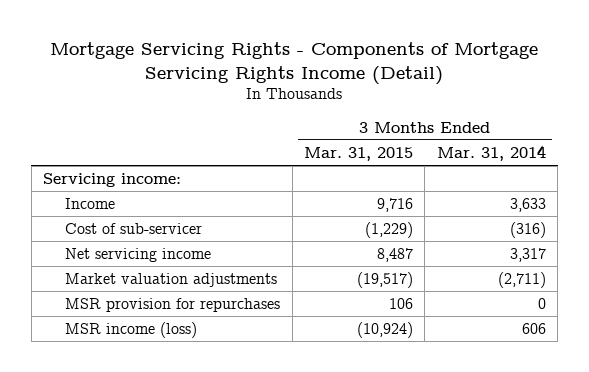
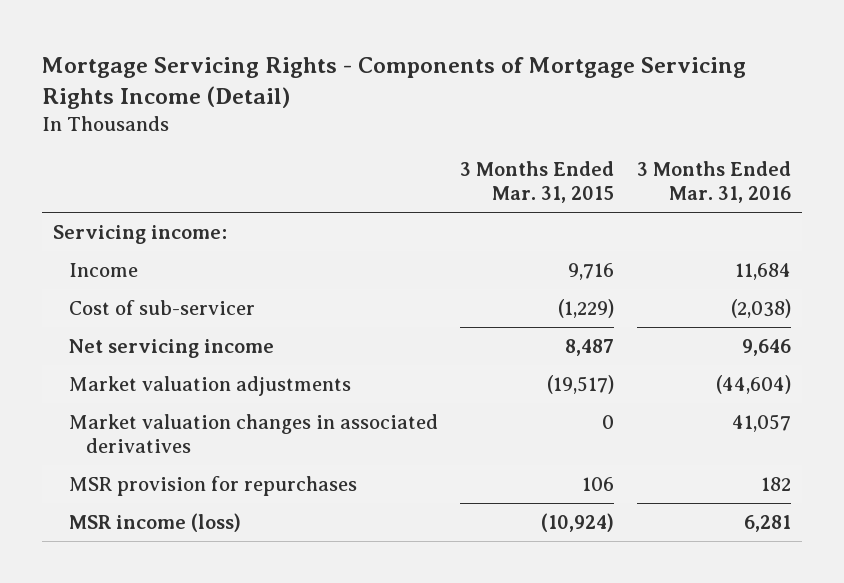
- | 3 Months Ended Mar. 31, 2015 | 3 Months Ended Mar. 31, 2014
+ | 3 Months Ended Mar. 31, 2015 | 3 Months Ended Mar. 31, 2016
+ Market valuation changes in associated derivatives | 0 | 41,057

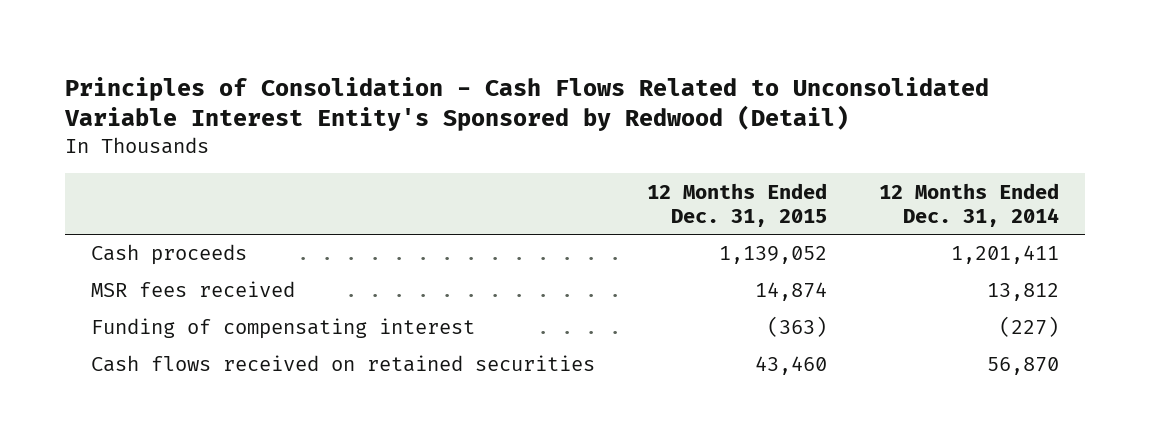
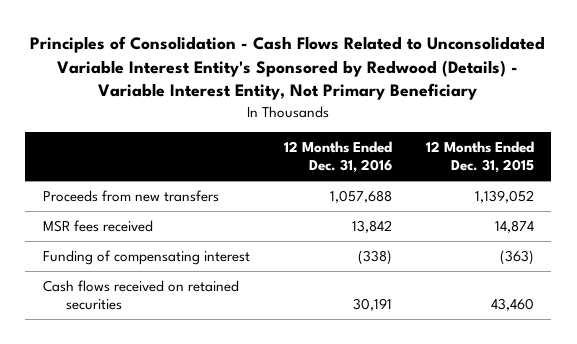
- Principles of Consolidation - Cash Flows Related to Unconsolidated Variable Interest Entity's Sponsored by Redwood (Detail)
+ Principles of Consolidation - Cash Flows Related to Unconsolidated Variable Interest Entity's Sponsored by Redwood (Details) - Variable Interest Entity, Not Primary Beneficiary
- | 12 Months Ended Dec. 31, 2015 | 12 Months Ended Dec. 31, 2014
+ | 12 Months Ended Dec. 31, 2016 | 12 Months Ended Dec. 31, 2015
- Cash proceeds | 1,139,052 | 1,201,411
+ Proceeds from new transfers | 1,057,688 | 1,139,052

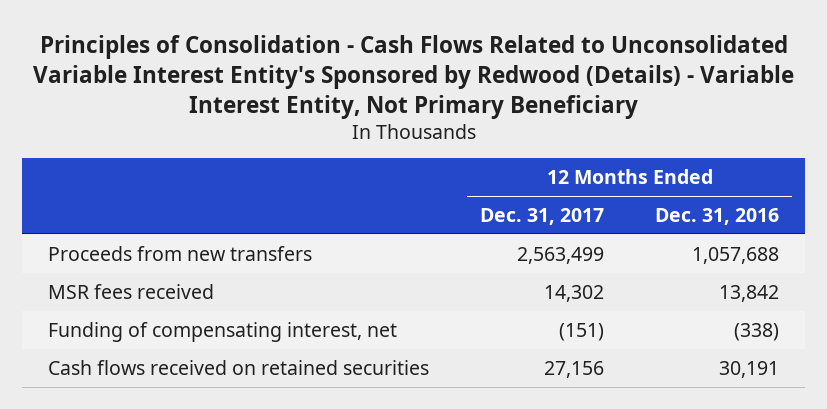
- | 12 Months Ended Dec. 31, 2016 | 12 Months Ended Dec. 31, 2015
+ | 12 Months Ended Dec. 31, 2017 | 12 Months Ended Dec. 31, 2016
- Funding of compensating interest | (338) | (363)
+ Funding of compensating interest, net | (151) | (338)

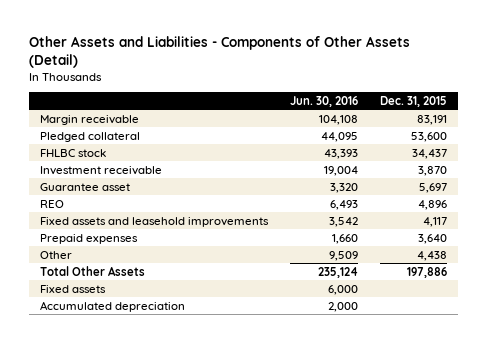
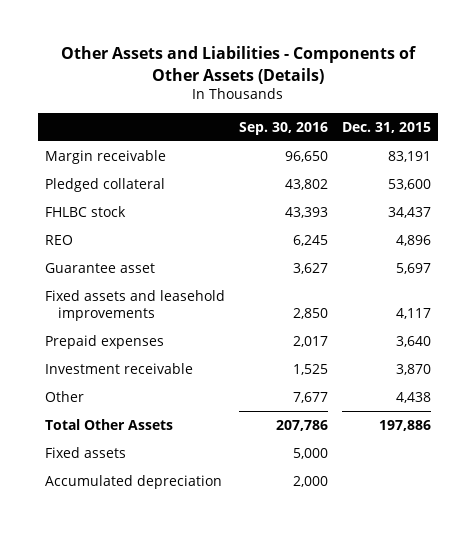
- Other Assets and Liabilities - Components of Other Assets (Detail)
+ Other Assets and Liabilities - Components of Other Assets (Details)
- | Jun. 30, 2016 | Dec. 31, 2015
+ | Sep. 30, 2016 | Dec. 31, 2015
moved down: Guarantee asset | 3,627 | 5,697
moved down: Investment receivable | 1,525 | 3,870

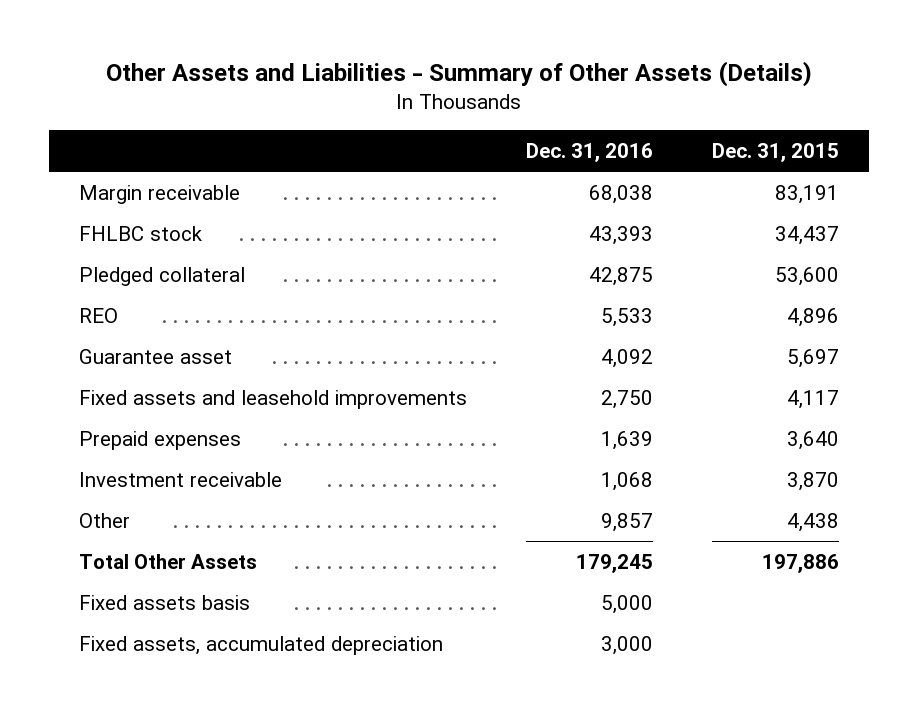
- Other Assets and Liabilities - Components of Other Assets (Details)
+ Other Assets and Liabilities - Summary of Other Assets (Details)
- | Sep. 30, 2016 | Dec. 31, 2015
+ | Dec. 31, 2016 | Dec. 31, 2015
moved down: Pledged collateral | 42,875 | 53,600
- Fixed assets | 5,000 |
- Accumulated depreciation | 2,000 |
+ Fixed assets basis | 5,000 |
+ Fixed assets, accumulated depreciation | 3,000 |

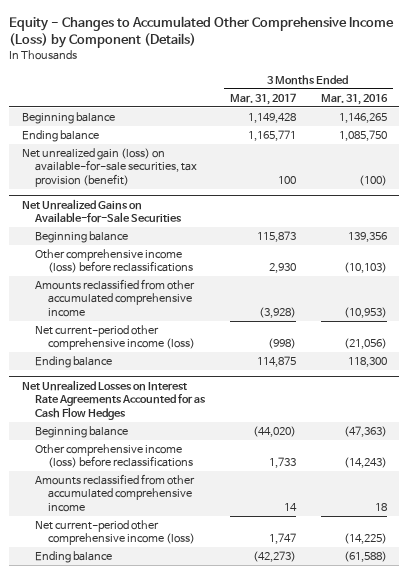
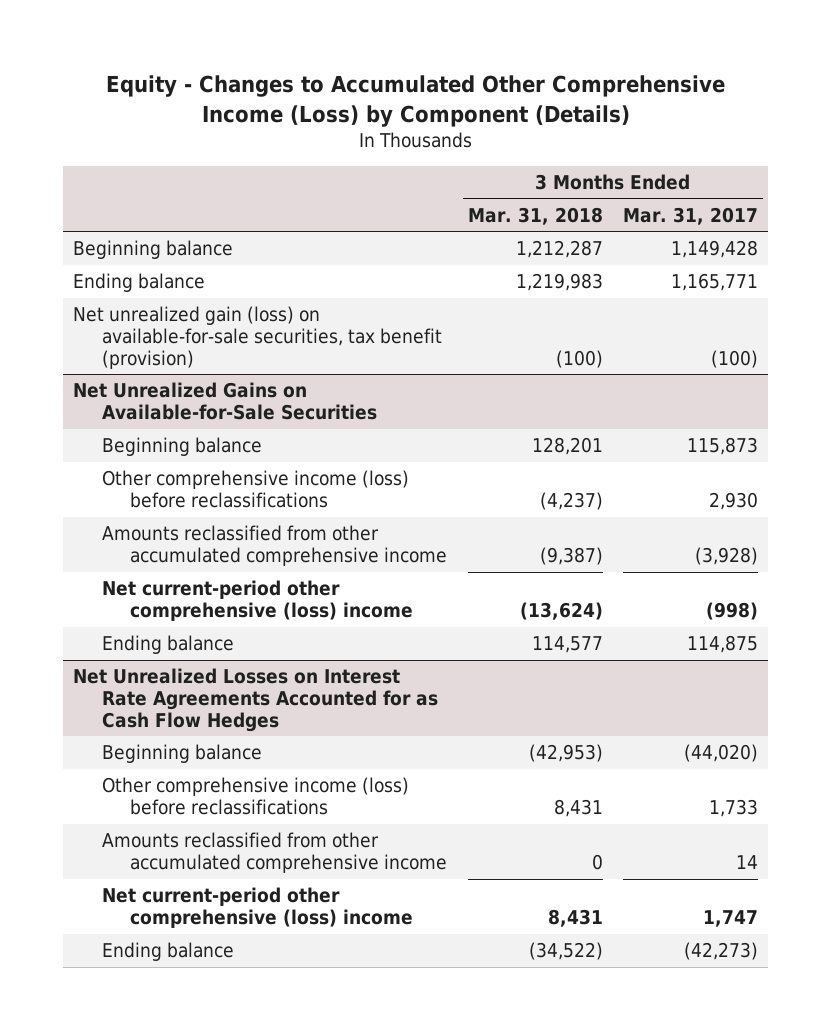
- | 3 Months Ended Mar. 31, 2017 | 3 Months Ended Mar. 31, 2016
+ | 3 Months Ended Mar. 31, 2018 | 3 Months Ended Mar. 31, 2017
- Net unrealized gain (loss) on available-for-sale securities, tax provision (benefit) | 100 | (100)
+ Net unrealized gain (loss) on available-for-sale securities, tax benefit (provision) | (100) | (100)
@ Net Unrealized Gains on Available-for-Sale Securities
- Net current-period other comprehensive income (loss) | (998) | (21,056)
+ Net current-period other comprehensive (loss) income | (13,624) | (998)
@ Net Unrealized Losses on Interest Rate Agreements Accounted for as Cash Flow Hedges
- Net current-period other comprehensive income (loss) | 1,747 | (14,225)
+ Net current-period other comprehensive (loss) income | 8,431 | 1,747

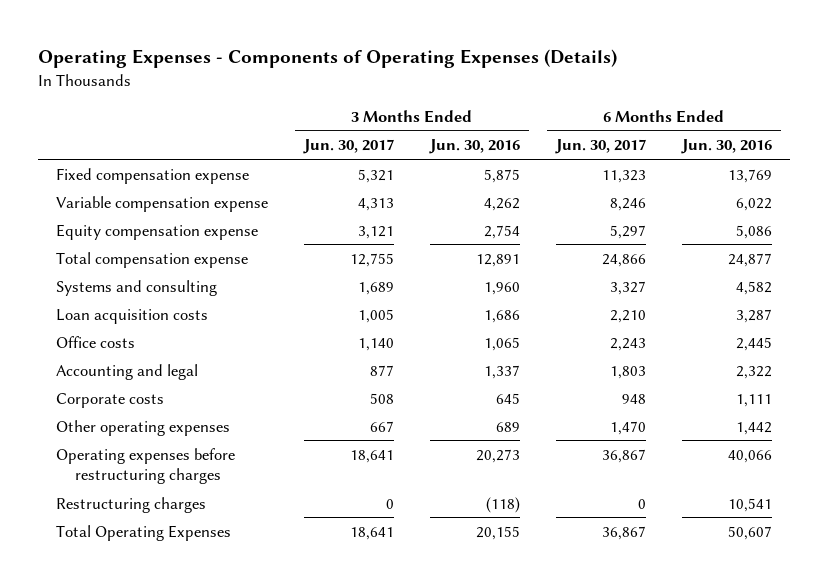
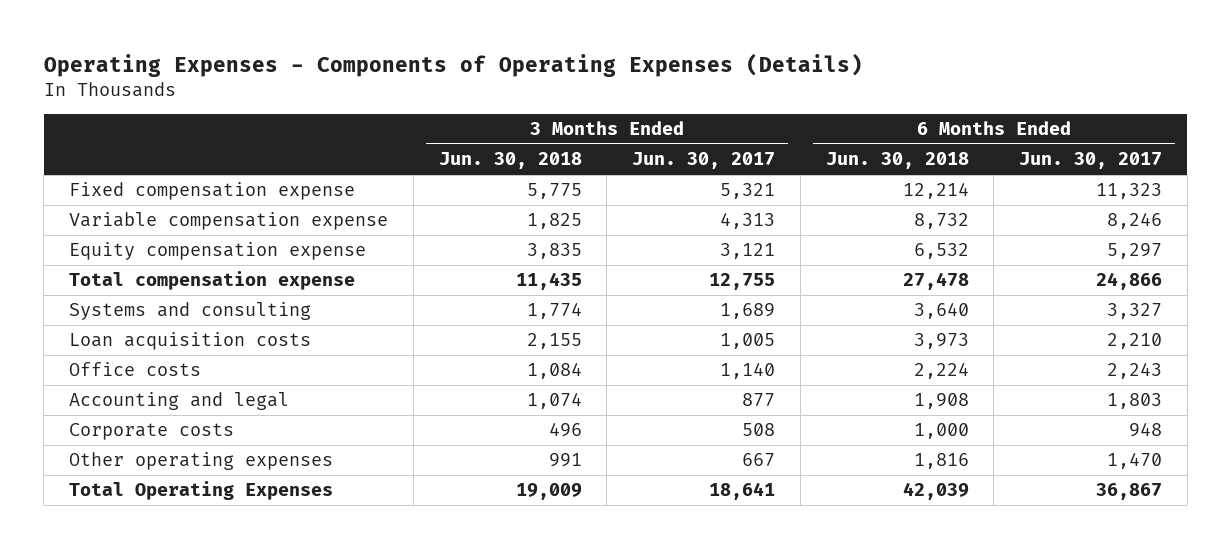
- | 3 Months Ended Jun. 30, 2017 | 3 Months Ended Jun. 30, 2016 | 6 Months Ended Jun. 30, 2017 | 6 Months Ended Jun. 30, 2016
+ | 3 Months Ended Jun. 30, 2018 | 3 Months Ended Jun. 30, 2017 | 6 Months Ended Jun. 30, 2018 | 6 Months Ended Jun. 30, 2017
- Operating expenses before restructuring charges | 18,641 | 20,273 | 36,867 | 40,066
- Restructuring charges | 0 | (118) | 0 | 10,541

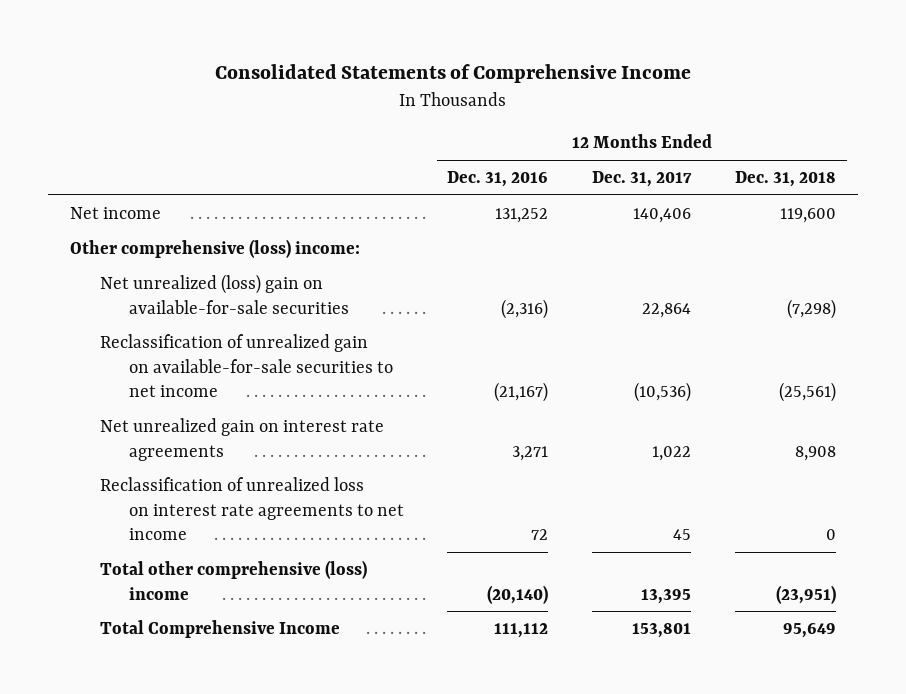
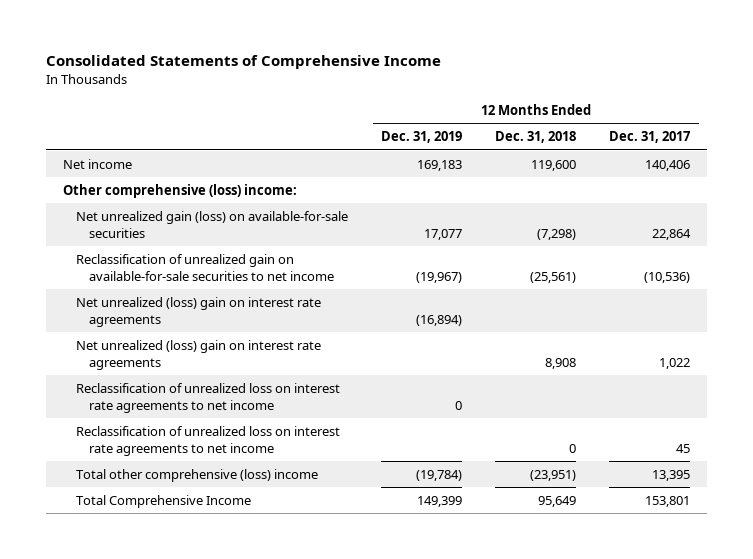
- | 12 Months Ended Dec. 31, 2016 | 12 Months Ended Dec. 31, 2017 | 12 Months Ended Dec. 31, 2018
+ | 12 Months Ended Dec. 31, 2019 | 12 Months Ended Dec. 31, 2018 | 12 Months Ended Dec. 31, 2017
- Net unrealized (loss) gain on available-for-sale securities | (2,316) | 22,864 | (7,298)
+ Net unrealized gain (loss) on available-for-sale securities | 17,077 | (7,298) | 22,864
- Net unrealized gain on interest rate agreements | 3,271 | 1,022 | 8,908
+ Net unrealized (loss) gain on interest rate agreements | (16,894) | |
+ Net unrealized (loss) gain on interest rate agreements | | 8,908 | 1,022
+ Reclassification of unrealized loss on interest rate agreements to net income | 0 | |

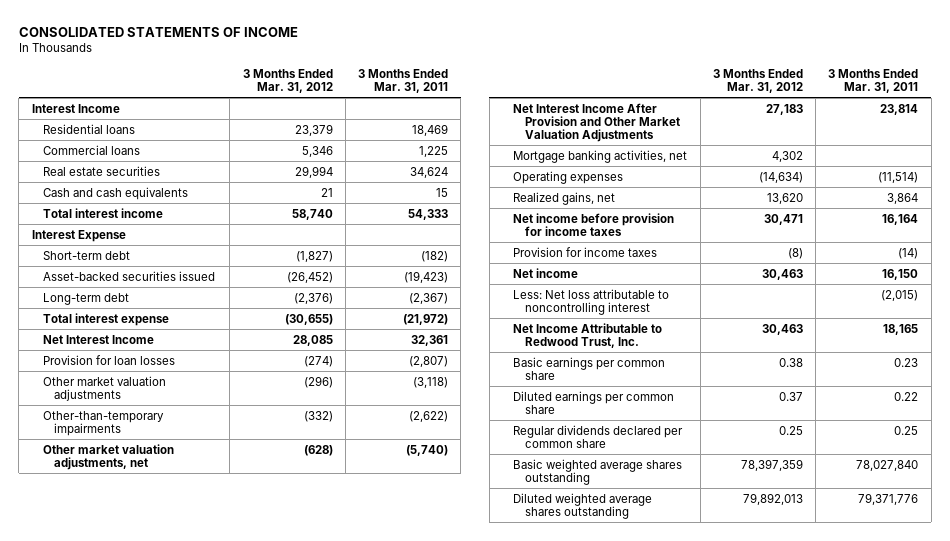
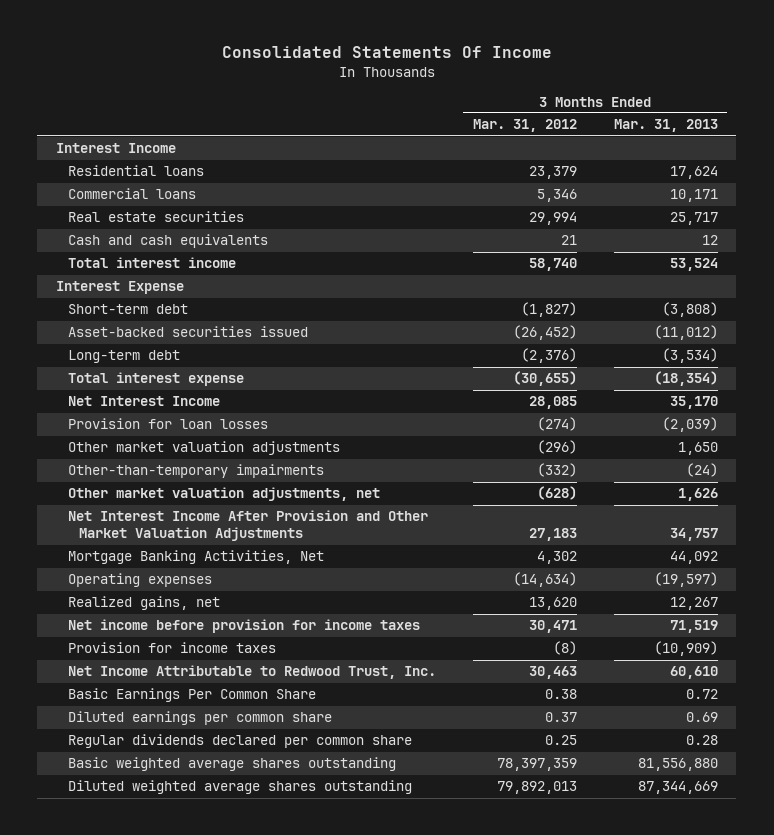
- CONSOLIDATED STATEMENTS OF INCOME
+ Consolidated Statements Of Income
- | 3 Months Ended Mar. 31, 2012 | 3 Months Ended Mar. 31, 2011
+ | 3 Months Ended Mar. 31, 2012 | 3 Months Ended Mar. 31, 2013
- Mortgage banking activities, net | 4,302 |
+ Mortgage Banking Activities, Net | 4,302 | 44,092
- Net income | 30,463 | 16,150
- Less: Net loss attributable to noncontrolling interest | | (2,015)
- Basic earnings per common share | 0.38 | 0.23
+ Basic Earnings Per Common Share | 0.38 | 0.72

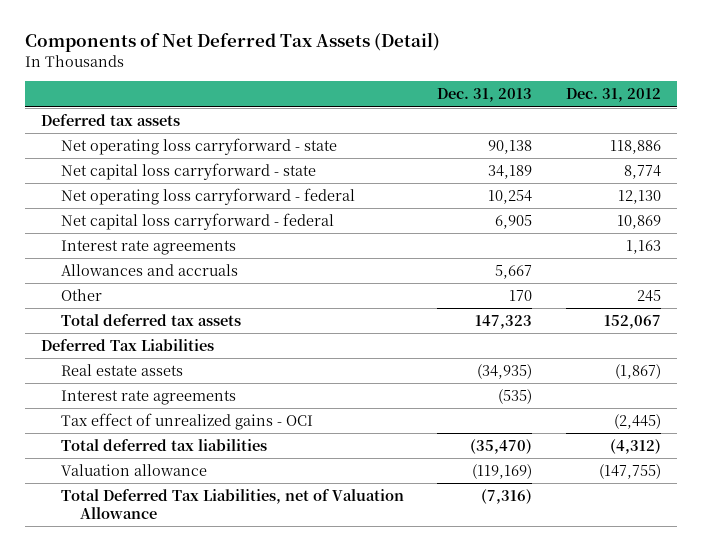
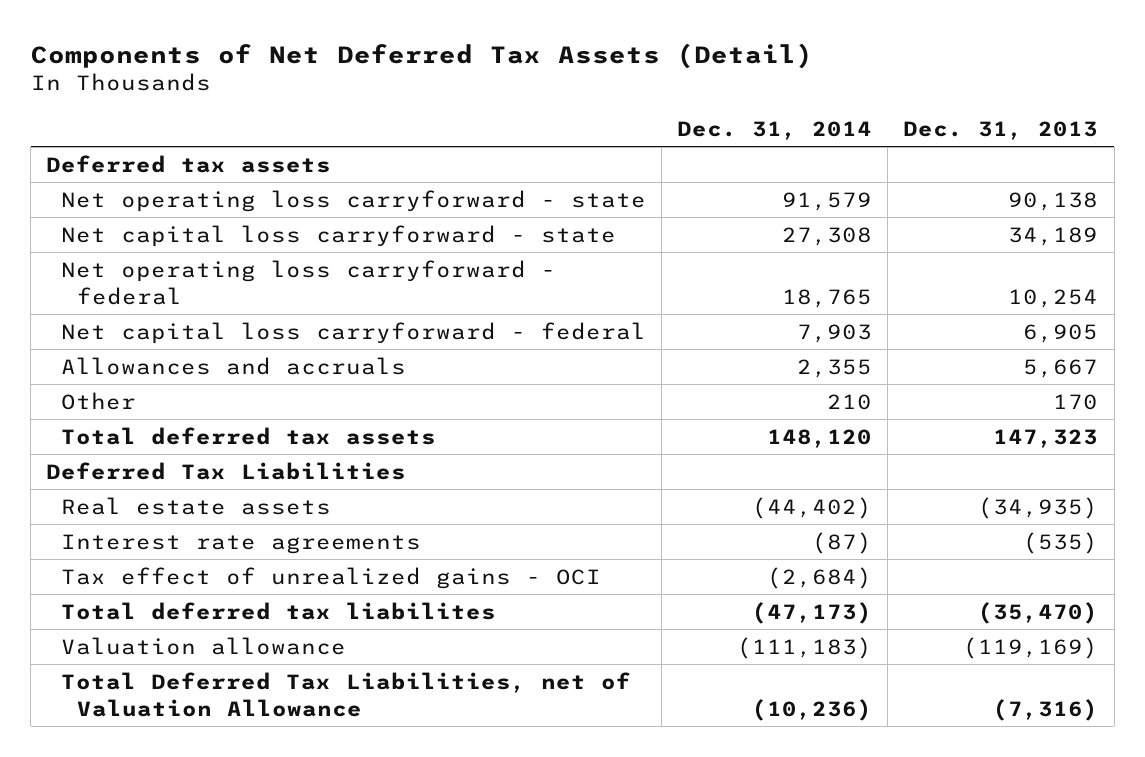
- | Dec. 31, 2013 | Dec. 31, 2012
+ | Dec. 31, 2014 | Dec. 31, 2013
- Interest rate agreements | | 1,163
- Total deferred tax liabilities | (35,470) | (4,312)
+ Total deferred tax liabilites | (47,173) | (35,470)

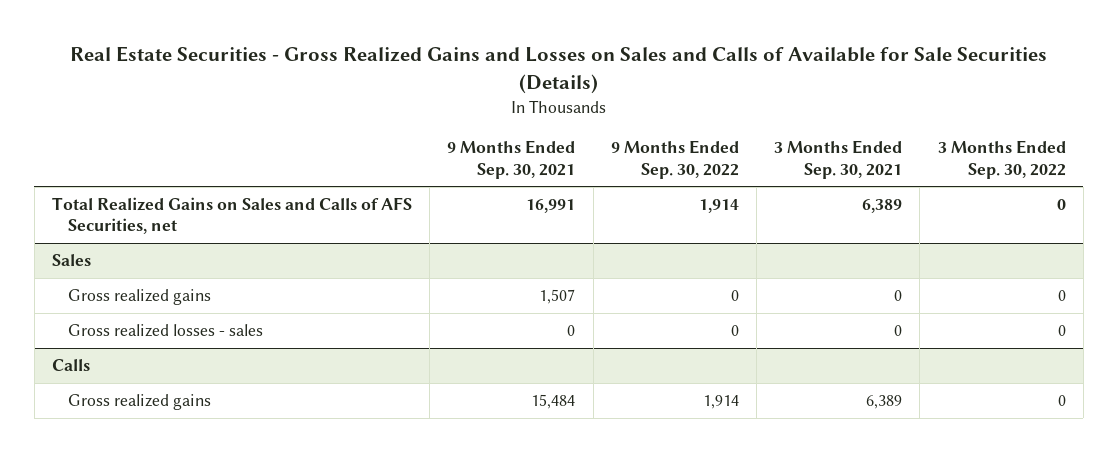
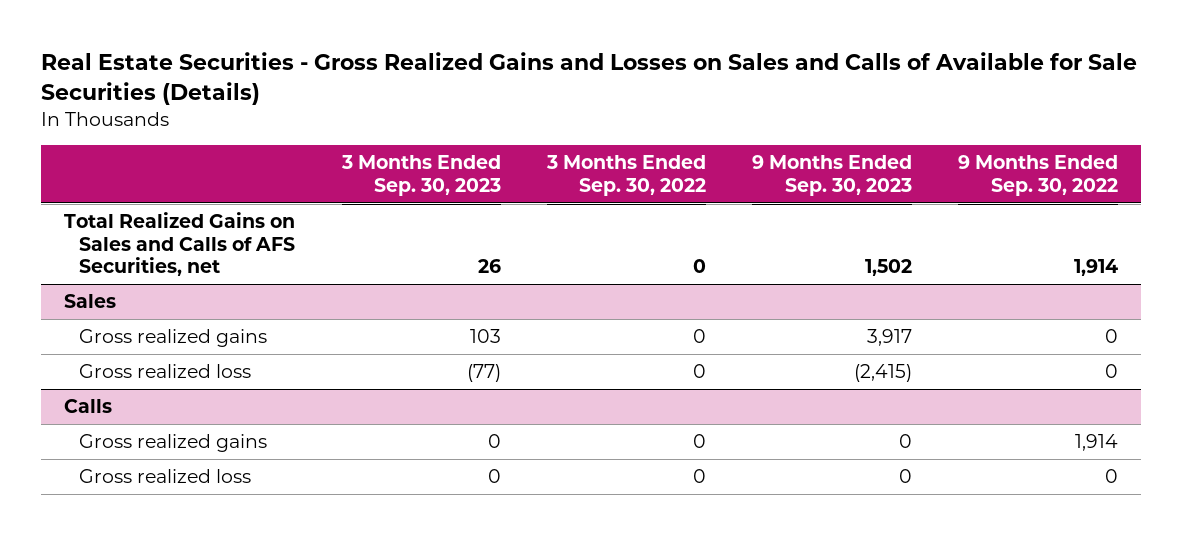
- | 9 Months Ended Sep. 30, 2021 | 9 Months Ended Sep. 30, 2022 | 3 Months Ended Sep. 30, 2021 | 3 Months Ended Sep. 30, 2022
+ | 3 Months Ended Sep. 30, 2023 | 3 Months Ended Sep. 30, 2022 | 9 Months Ended Sep. 30, 2023 | 9 Months Ended Sep. 30, 2022
@ Sales
- Gross realized losses - sales | 0 | 0 | 0 | 0
+ Gross realized loss | (77) | 0 | (2,415) | 0
@ Calls
+ Gross realized loss | 0 | 0 | 0 | 0

